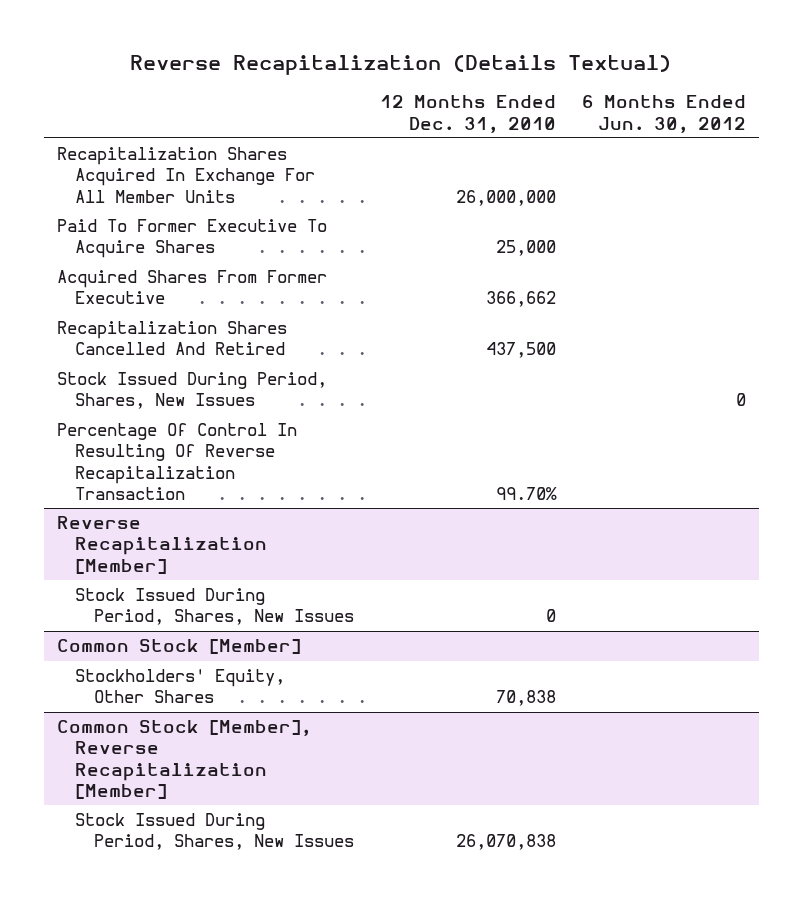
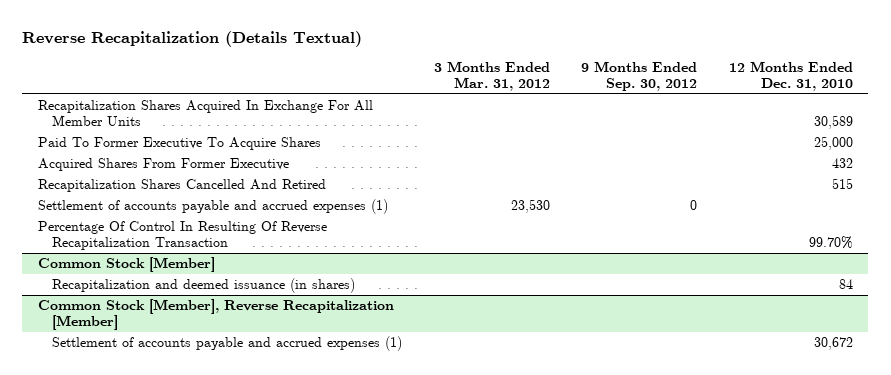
- | 12 Months Ended Dec. 31, 2010 | 6 Months Ended Jun. 30, 2012
+ | 3 Months Ended Mar. 31, 2012 | 9 Months Ended Sep. 30, 2012 | 12 Months Ended Dec. 31, 2010
- Recapitalization Shares Acquired In Exchange For All Member Units | 26,000,000 |
+ Recapitalization Shares Acquired In Exchange For All Member Units | | | 30,589
- Acquired Shares From Former Executive | 366,662 |
- Recapitalization Shares Cancelled And Retired | 437,500 |
- Stock Issued During Period, Shares, New Issues | | 0
+ Acquired Shares From Former Executive | | | 432
+ Recapitalization Shares Cancelled And Retired | | | 515
+ Settlement of accounts payable and accrued expenses (1) | 23,530 | 0 |
- Reverse Recapitalization [Member]
- Stock Issued During Period, Shares, New Issues | 0 |
@ Common Stock [Member]
- Stockholders' Equity, Other Shares | 70,838 |
+ Recapitalization and deemed issuance (in shares) | | | 84
@ Common Stock [Member], Reverse Recapitalization [Member]
- Stock Issued During Period, Shares, New Issues | 26,070,838 |
+ Settlement of accounts payable and accrued expenses (1) | | | 30,672

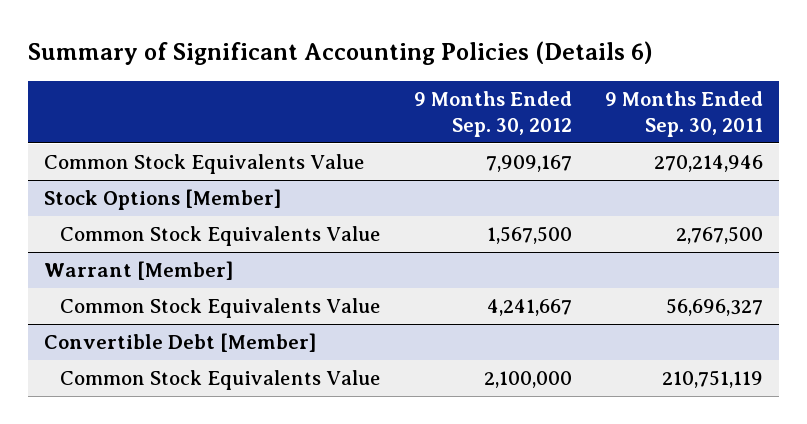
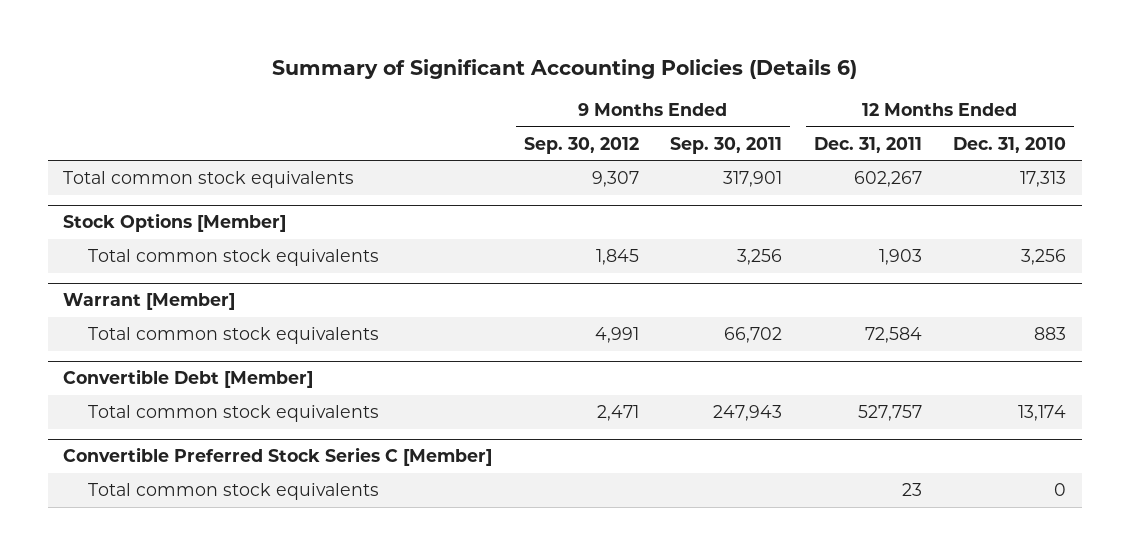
- | 9 Months Ended Sep. 30, 2012 | 9 Months Ended Sep. 30, 2011
+ | 9 Months Ended Sep. 30, 2012 | 9 Months Ended Sep. 30, 2011 | 12 Months Ended Dec. 31, 2011 | 12 Months Ended Dec. 31, 2010
- Common Stock Equivalents Value | 7,909,167 | 270,214,946
+ Total common stock equivalents | 9,307 | 317,901 | 602,267 | 17,313
@ Stock Options [Member]
- Common Stock Equivalents Value | 1,567,500 | 2,767,500
+ Total common stock equivalents | 1,845 | 3,256 | 1,903 | 3,256
@ Warrant [Member]
- Common Stock Equivalents Value | 4,241,667 | 56,696,327
+ Total common stock equivalents | 4,991 | 66,702 | 72,584 | 883
@ Convertible Debt [Member]
- Common Stock Equivalents Value | 2,100,000 | 210,751,119
+ Total common stock equivalents | 2,471 | 247,943 | 527,757 | 13,174
+ Convertible Preferred Stock Series C [Member]
+ Total common stock equivalents | | | 23 | 0

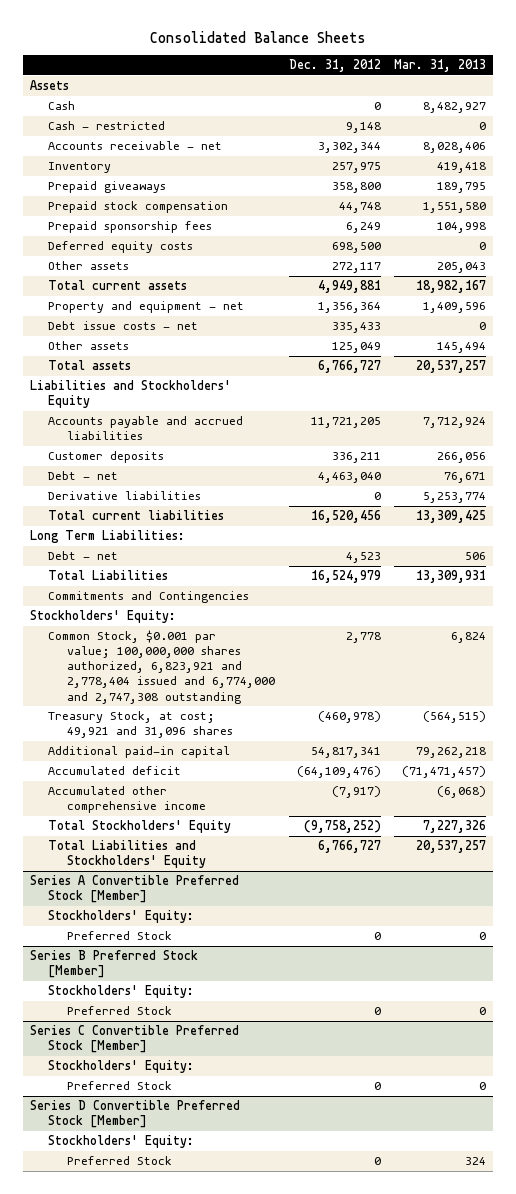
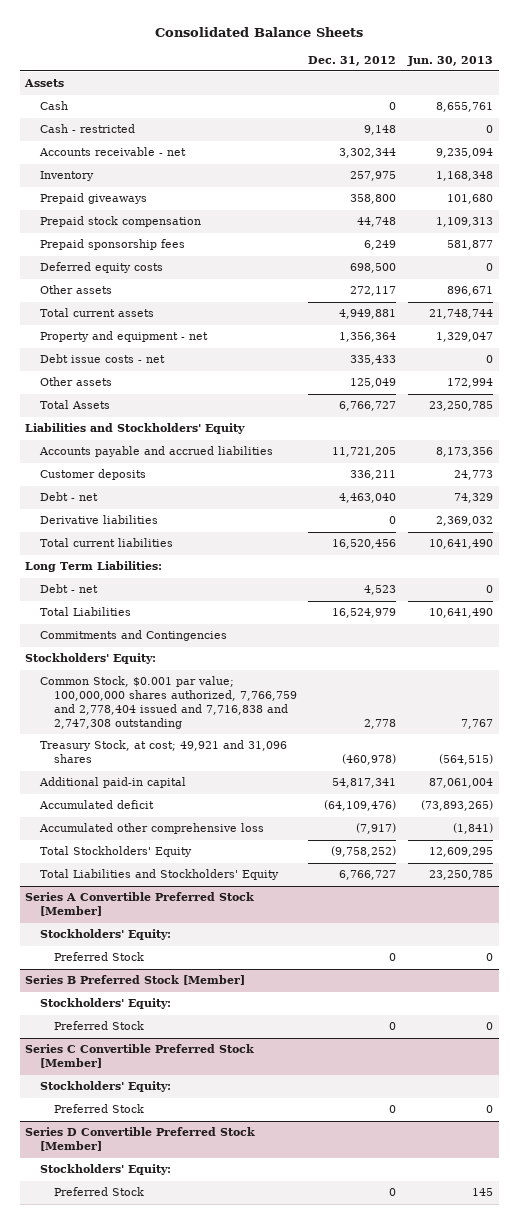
- | Dec. 31, 2012 | Mar. 31, 2013
+ | Dec. 31, 2012 | Jun. 30, 2013
- Total assets | 6,766,727 | 20,537,257
+ Total Assets | 6,766,727 | 23,250,785
- Common Stock, $0.001 par value; 100,000,000 shares authorized, 6,823,921 and 2,778,404 issued and 6,774,000 and 2,747,308 outstanding | 2,778 | 6,824
+ Common Stock, $0.001 par value; 100,000,000 shares authorized, 7,766,759 and 2,778,404 issued and 7,716,838 and 2,747,308 outstanding | 2,778 | 7,767
- Accumulated other comprehensive income | (7,917) | (6,068)
+ Accumulated other comprehensive loss | (7,917) | (1,841)

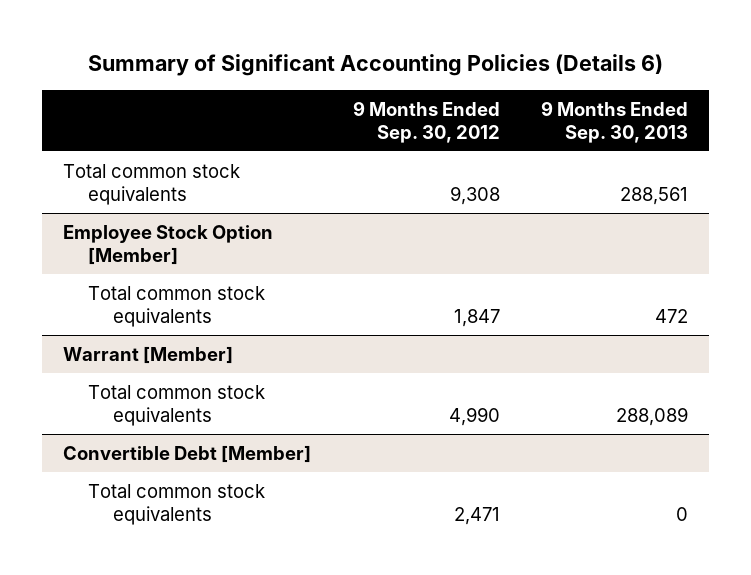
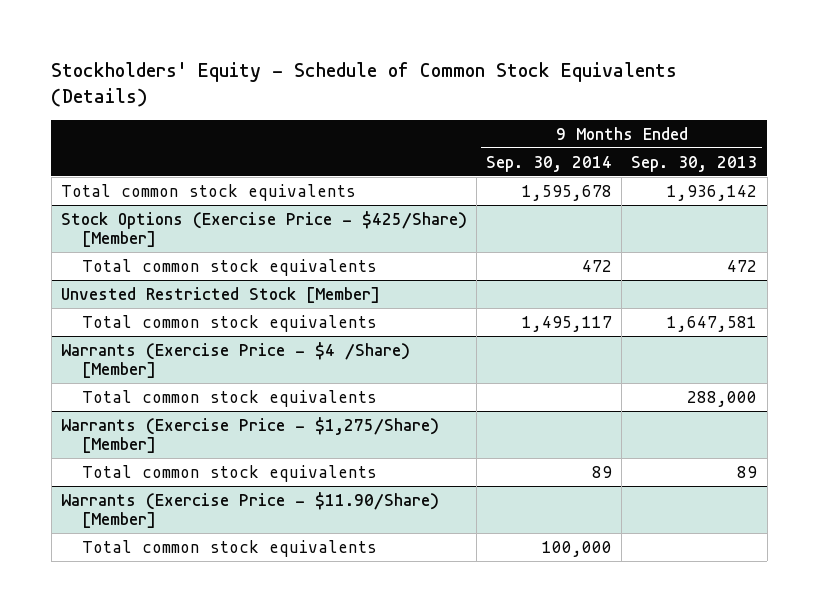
- Summary of Significant Accounting Policies (Details 6)
+ Stockholders' Equity - Schedule of Common Stock Equivalents (Details)
- | 9 Months Ended Sep. 30, 2012 | 9 Months Ended Sep. 30, 2013
+ | 9 Months Ended Sep. 30, 2014 | 9 Months Ended Sep. 30, 2013
- Total common stock equivalents | 9,308 | 288,561
- Employee Stock Option [Member]
+ Total common stock equivalents | 1,595,678 | 1,936,142
+ Stock Options (Exercise Price - $425/Share) [Member]
- Warrant [Member]
- Total common stock equivalents | 4,990 | 288,089
- Convertible Debt [Member]
- Total common stock equivalents | 2,471 | 0
+ Unvested Restricted Stock [Member]
+ Total common stock equivalents | 1,495,117 | 1,647,581
+ Warrants (Exercise Price - $4 /Share) [Member]
+ Total common stock equivalents | | 288,000
+ Warrants (Exercise Price - $1,275/Share) [Member]
+ Total common stock equivalents | 89 | 89
+ Warrants (Exercise Price - $11.90/Share) [Member]
+ Total common stock equivalents | 100,000 |

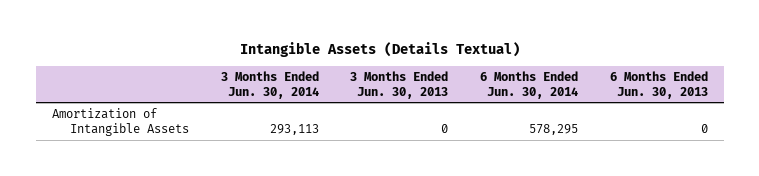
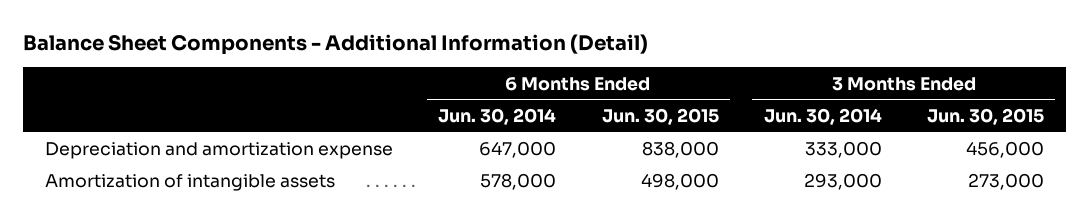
- Intangible Assets (Details Textual)
+ Balance Sheet Components - Additional Information (Detail)
- | 3 Months Ended Jun. 30, 2014 | 3 Months Ended Jun. 30, 2013 | 6 Months Ended Jun. 30, 2014 | 6 Months Ended Jun. 30, 2013
+ | 6 Months Ended Jun. 30, 2014 | 6 Months Ended Jun. 30, 2015 | 3 Months Ended Jun. 30, 2014 | 3 Months Ended Jun. 30, 2015
- Amortization of Intangible Assets | 293,113 | 0 | 578,295 | 0
+ Depreciation and amortization expense | 647,000 | 838,000 | 333,000 | 456,000
+ Amortization of intangible assets | 578,000 | 498,000 | 293,000 | 273,000

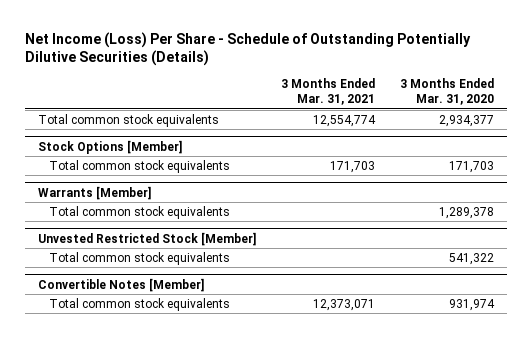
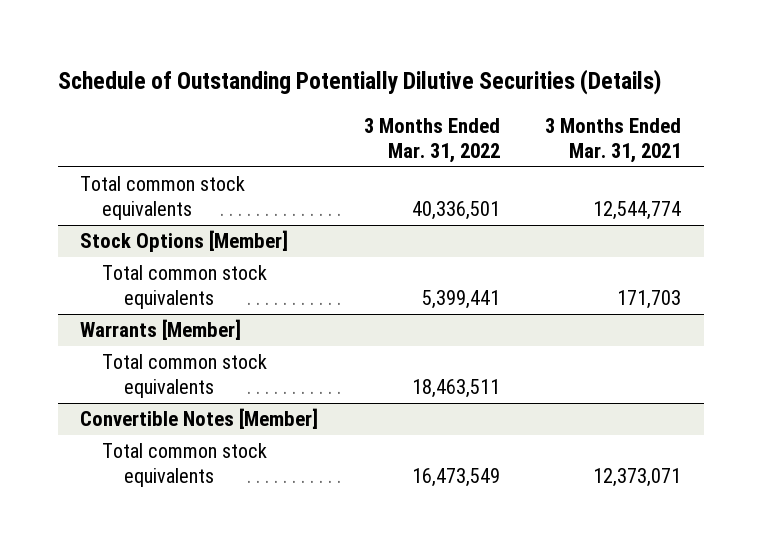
- Net Income (Loss) Per Share - Schedule of Outstanding Potentially Dilutive Securities (Details)
+ Schedule of Outstanding Potentially Dilutive Securities (Details)
- | 3 Months Ended Mar. 31, 2021 | 3 Months Ended Mar. 31, 2020
+ | 3 Months Ended Mar. 31, 2022 | 3 Months Ended Mar. 31, 2021
- Total common stock equivalents | 12,554,774 | 2,934,377
+ Total common stock equivalents | 40,336,501 | 12,544,774
- Unvested Restricted Stock [Member]
- Total common stock equivalents | | 541,322

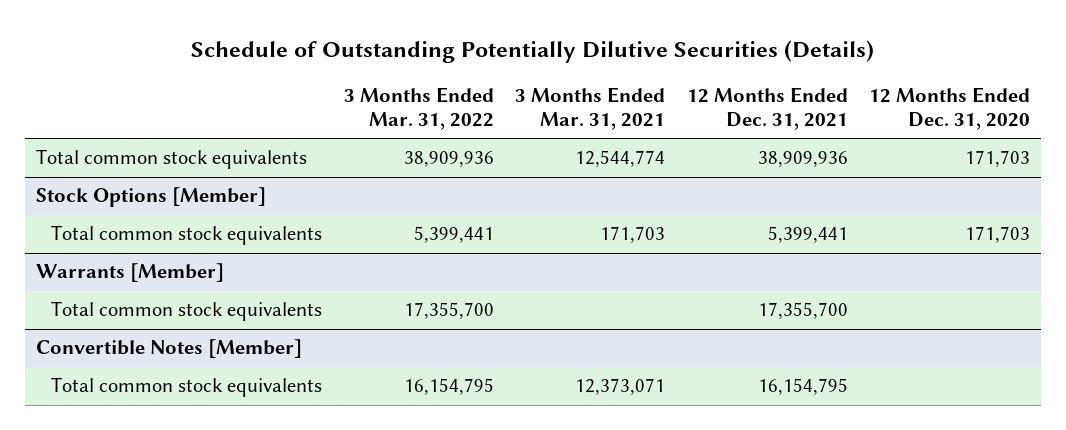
- | 3 Months Ended Mar. 31, 2022 | 3 Months Ended Mar. 31, 2021
+ | 3 Months Ended Mar. 31, 2022 | 3 Months Ended Mar. 31, 2021 | 12 Months Ended Dec. 31, 2021 | 12 Months Ended Dec. 31, 2020
- Total common stock equivalents | 40,336,501 | 12,544,774
+ Total common stock equivalents | 38,909,936 | 12,544,774 | 38,909,936 | 171,703
@ Warrants [Member]
- Total common stock equivalents | 18,463,511 |
+ Total common stock equivalents | 17,355,700 | | 17,355,700 |
@ Convertible Notes [Member]
- Total common stock equivalents | 16,473,549 | 12,373,071
+ Total common stock equivalents | 16,154,795 | 12,373,071 | 16,154,795 |

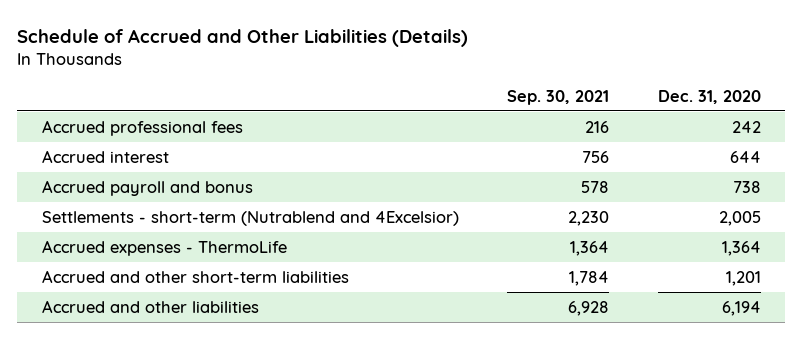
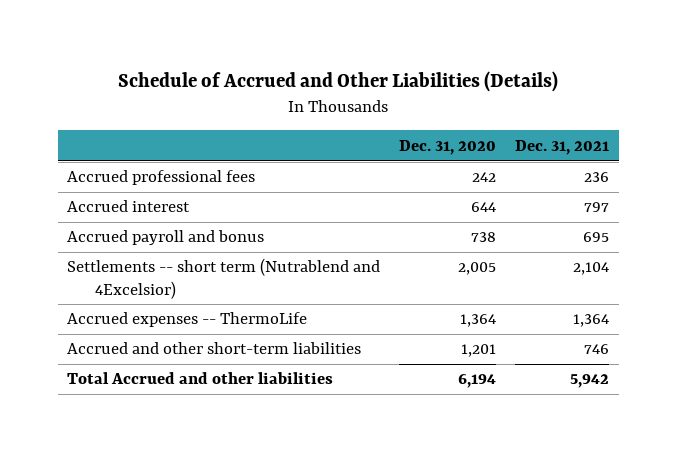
- | Sep. 30, 2021 | Dec. 31, 2020
+ | Dec. 31, 2020 | Dec. 31, 2021
- Settlements - short-term (Nutrablend and 4Excelsior) | 2,230 | 2,005
- Accrued expenses - ThermoLife | 1,364 | 1,364
+ Settlements -- short term (Nutrablend and 4Excelsior) | 2,005 | 2,104
+ Accrued expenses -- ThermoLife | 1,364 | 1,364
- Accrued and other liabilities | 6,928 | 6,194
+ Total Accrued and other liabilities | 6,194 | 5,942

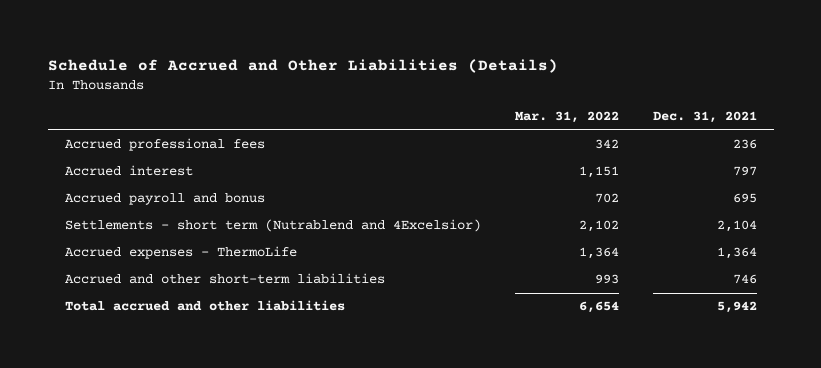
- | Dec. 31, 2020 | Dec. 31, 2021
+ | Mar. 31, 2022 | Dec. 31, 2021
- Settlements -- short term (Nutrablend and 4Excelsior) | 2,005 | 2,104
- Accrued expenses -- ThermoLife | 1,364 | 1,364
+ Settlements - short term (Nutrablend and 4Excelsior) | 2,102 | 2,104
+ Accrued expenses - ThermoLife | 1,364 | 1,364
- Total Accrued and other liabilities | 6,194 | 5,942
+ Total accrued and other liabilities | 6,654 | 5,942

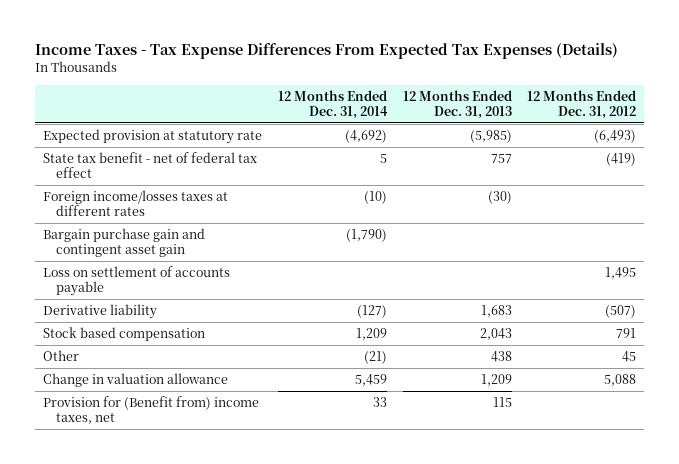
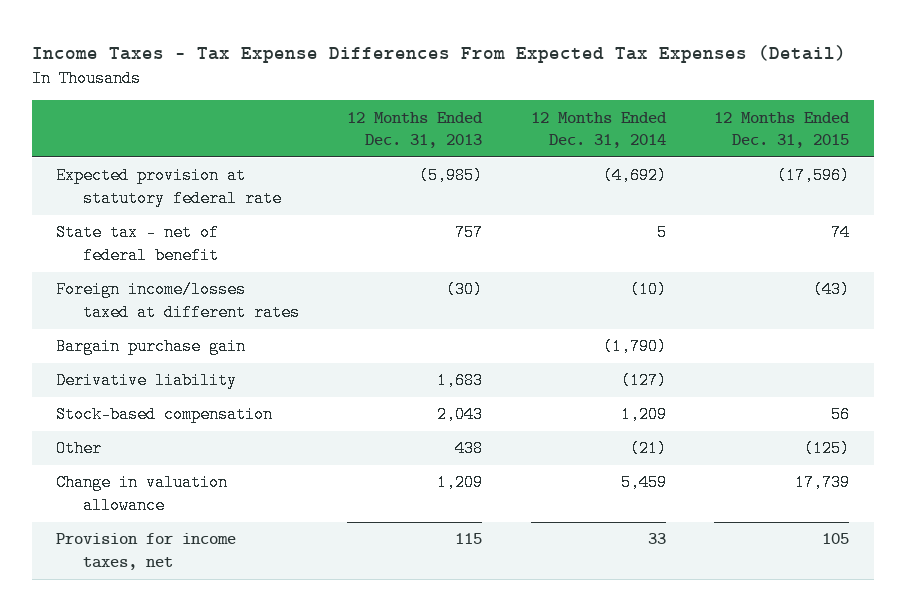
- Income Taxes - Tax Expense Differences From Expected Tax Expenses (Details)
+ Income Taxes - Tax Expense Differences From Expected Tax Expenses (Detail)
- | 12 Months Ended Dec. 31, 2014 | 12 Months Ended Dec. 31, 2013 | 12 Months Ended Dec. 31, 2012
+ | 12 Months Ended Dec. 31, 2013 | 12 Months Ended Dec. 31, 2014 | 12 Months Ended Dec. 31, 2015
- Expected provision at statutory rate | (4,692) | (5,985) | (6,493)
- State tax benefit - net of federal tax effect | 5 | 757 | (419)
- Foreign income/losses taxes at different rates | (10) | (30) |
- Bargain purchase gain and contingent asset gain | (1,790) | |
- Loss on settlement of accounts payable | | | 1,495
+ Expected provision at statutory federal rate | (5,985) | (4,692) | (17,596)
+ State tax - net of federal benefit | 757 | 5 | 74
+ Foreign income/losses taxed at different rates | (30) | (10) | (43)
+ Bargain purchase gain | | (1,790) |
- Stock based compensation | 1,209 | 2,043 | 791
+ Stock-based compensation | 2,043 | 1,209 | 56
- Provision for (Benefit from) income taxes, net | 33 | 115 |
+ Provision for income taxes, net | 115 | 33 | 105

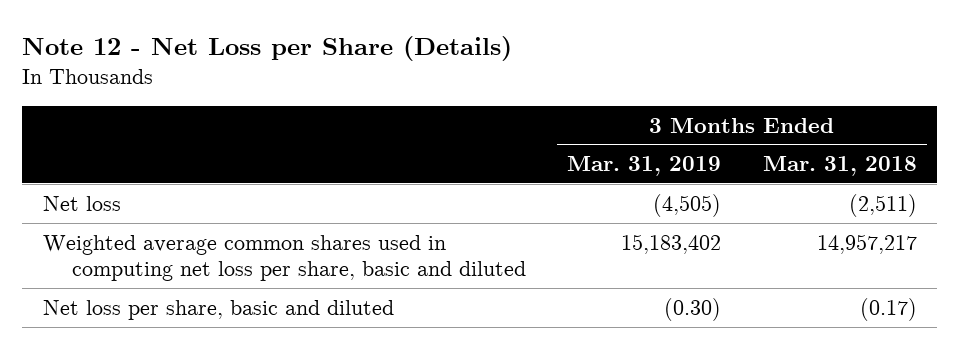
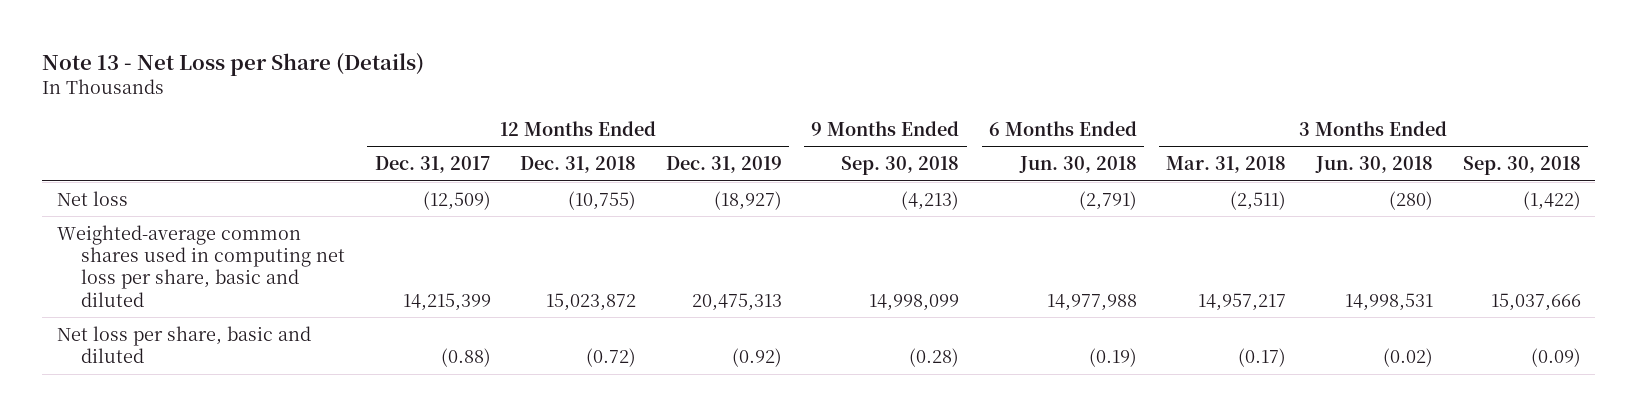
- Note 12 - Net Loss per Share (Details)
+ Note 13 - Net Loss per Share (Details)
- | 3 Months Ended Mar. 31, 2019 | 3 Months Ended Mar. 31, 2018
+ | 12 Months Ended Dec. 31, 2017 | 12 Months Ended Dec. 31, 2018 | 12 Months Ended Dec. 31, 2019 | 9 Months Ended Sep. 30, 2018 | 6 Months Ended Jun. 30, 2018 | 3 Months Ended Mar. 31, 2018 | 3 Months Ended Jun. 30, 2018 | 3 Months Ended Sep. 30, 2018
- Weighted average common shares used in computing net loss per share, basic and diluted | 15,183,402 | 14,957,217
+ Weighted-average common shares used in computing net loss per share, basic and diluted | 14,215,399 | 15,023,872 | 20,475,313 | 14,998,099 | 14,977,988 | 14,957,217 | 14,998,531 | 15,037,666

